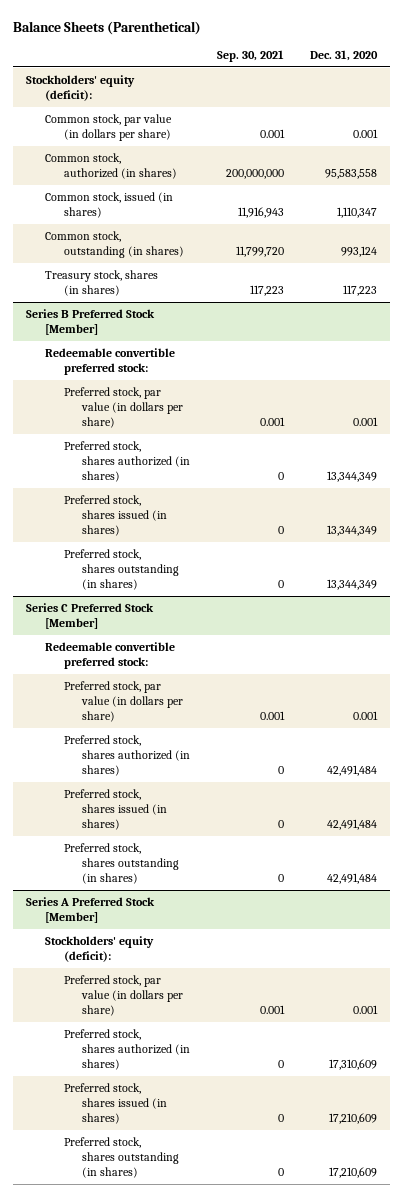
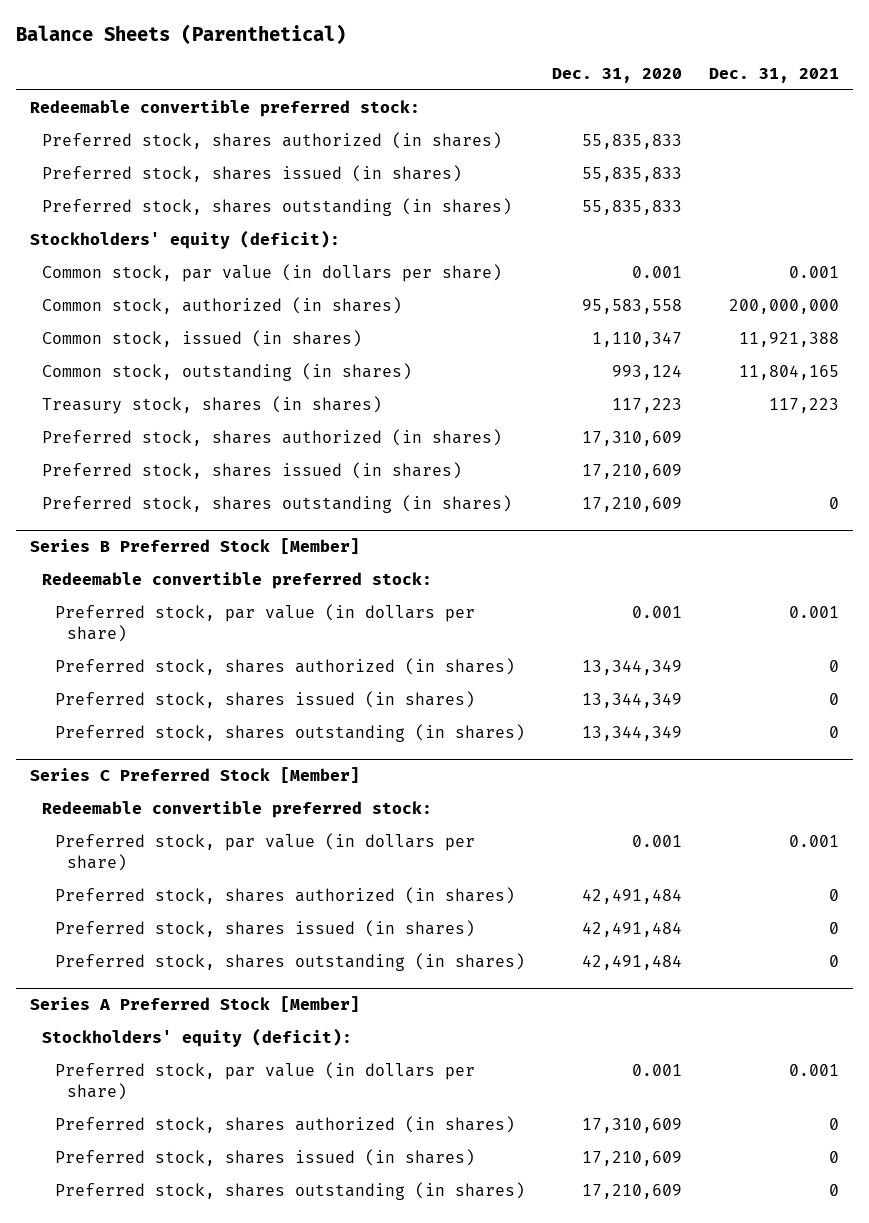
- | Sep. 30, 2021 | Dec. 31, 2020
+ | Dec. 31, 2020 | Dec. 31, 2021
+ Redeemable convertible preferred stock:
+ Preferred stock, shares authorized (in shares) | 55,835,833 |
+ Preferred stock, shares issued (in shares) | 55,835,833 |
+ Preferred stock, shares outstanding (in shares) | 55,835,833 |
+ Preferred stock, shares authorized (in shares) | 17,310,609 |
+ Preferred stock, shares issued (in shares) | 17,210,609 |
+ Preferred stock, shares outstanding (in shares) | 17,210,609 | 0

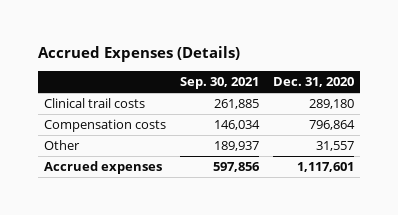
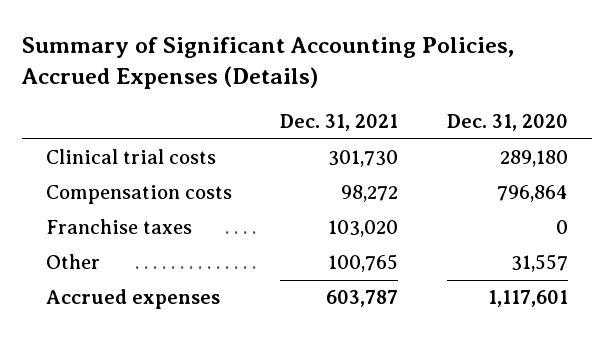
- Accrued Expenses (Details)
+ Summary of Significant Accounting Policies, Accrued Expenses (Details)
- | Sep. 30, 2021 | Dec. 31, 2020
+ | Dec. 31, 2021 | Dec. 31, 2020
- Clinical trail costs | 261,885 | 289,180
+ Clinical trial costs | 301,730 | 289,180
+ Franchise taxes | 103,020 | 0

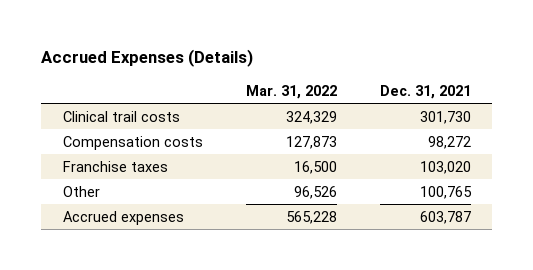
- Summary of Significant Accounting Policies, Accrued Expenses (Details)
+ Accrued Expenses (Details)
- | Dec. 31, 2021 | Dec. 31, 2020
+ | Mar. 31, 2022 | Dec. 31, 2021
- Clinical trial costs | 301,730 | 289,180
+ Clinical trail costs | 324,329 | 301,730

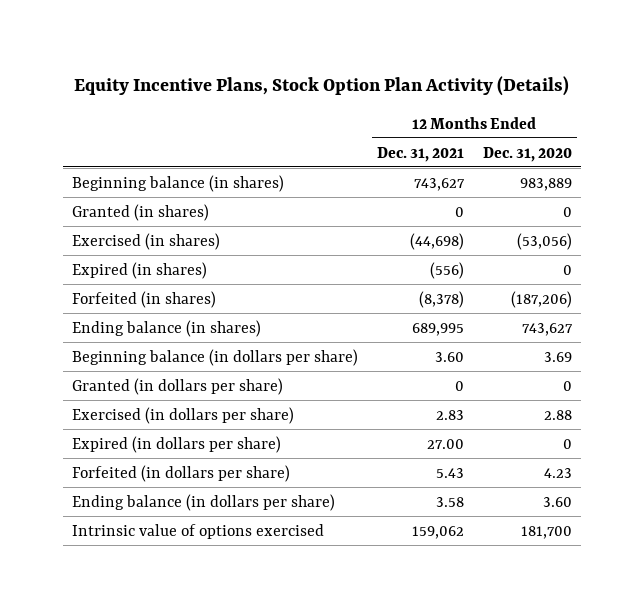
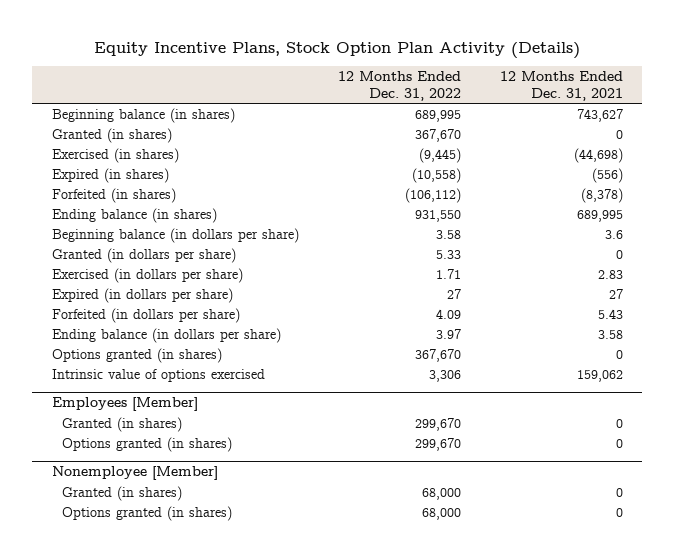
- | 12 Months Ended Dec. 31, 2021 | 12 Months Ended Dec. 31, 2020
+ | 12 Months Ended Dec. 31, 2022 | 12 Months Ended Dec. 31, 2021
- Beginning balance (in dollars per share) | 3.60 | 3.69
+ Beginning balance (in dollars per share) | 3.58 | 3.6
- Expired (in dollars per share) | 27.00 | 0
+ Expired (in dollars per share) | 27 | 27
+ Options granted (in shares) | 367,670 | 0
+ Employees [Member]
+ Granted (in shares) | 299,670 | 0
+ Options granted (in shares) | 299,670 | 0
+ Nonemployee [Member]
+ Granted (in shares) | 68,000 | 0
+ Options granted (in shares) | 68,000 | 0

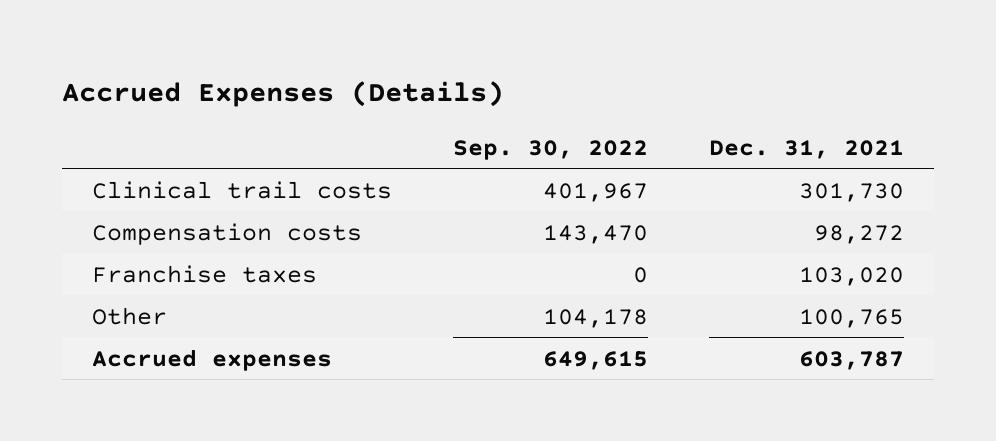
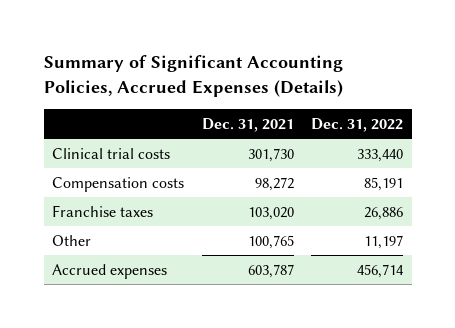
- Accrued Expenses (Details)
+ Summary of Significant Accounting Policies, Accrued Expenses (Details)
- | Sep. 30, 2022 | Dec. 31, 2021
+ | Dec. 31, 2021 | Dec. 31, 2022
- Clinical trail costs | 401,967 | 301,730
+ Clinical trial costs | 301,730 | 333,440

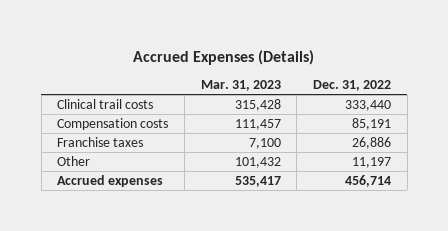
- Summary of Significant Accounting Policies, Accrued Expenses (Details)
+ Accrued Expenses (Details)
- | Dec. 31, 2021 | Dec. 31, 2022
+ | Mar. 31, 2023 | Dec. 31, 2022
- Clinical trial costs | 301,730 | 333,440
+ Clinical trail costs | 315,428 | 333,440

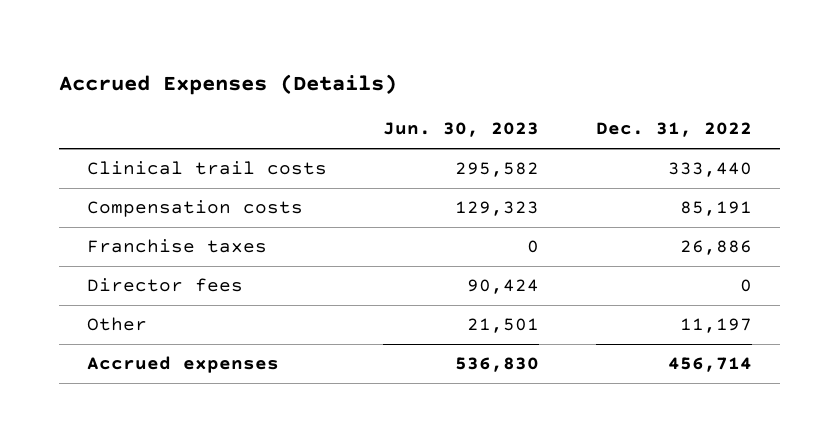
- | Mar. 31, 2023 | Dec. 31, 2022
+ | Jun. 30, 2023 | Dec. 31, 2022
+ Director fees | 90,424 | 0

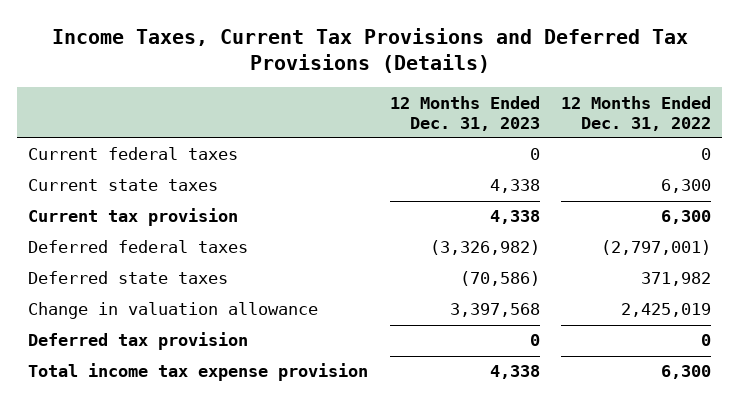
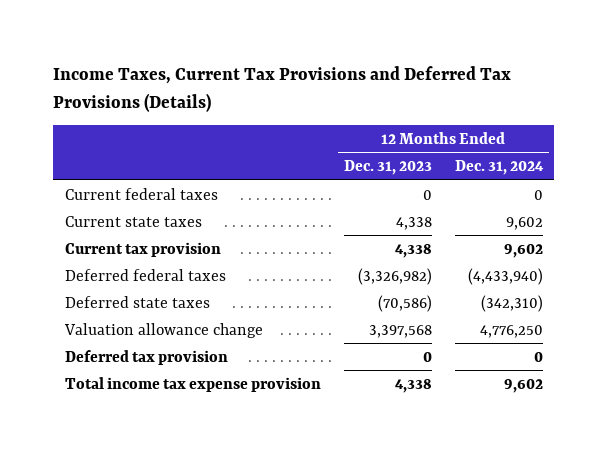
- | 12 Months Ended Dec. 31, 2023 | 12 Months Ended Dec. 31, 2022
+ | 12 Months Ended Dec. 31, 2023 | 12 Months Ended Dec. 31, 2024
- Change in valuation allowance | 3,397,568 | 2,425,019
+ Valuation allowance change | 3,397,568 | 4,776,250

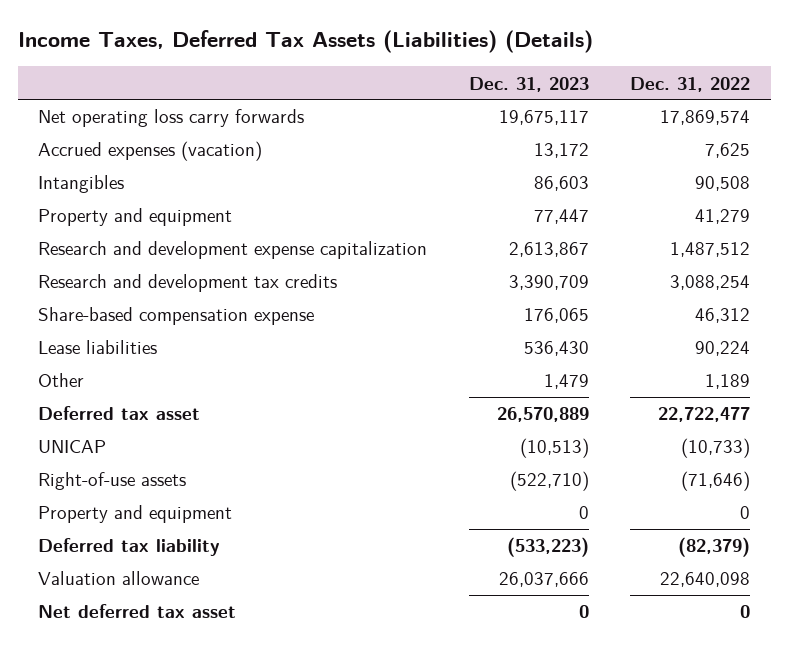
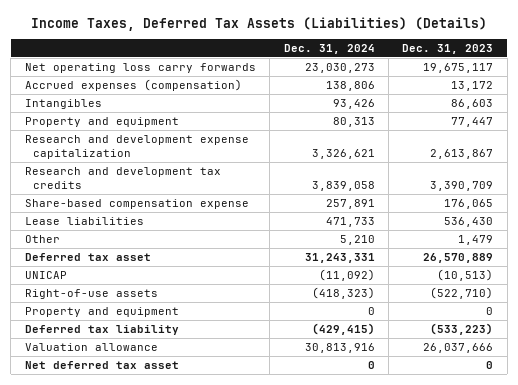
- | Dec. 31, 2023 | Dec. 31, 2022
+ | Dec. 31, 2024 | Dec. 31, 2023
- Accrued expenses (vacation) | 13,172 | 7,625
+ Accrued expenses (compensation) | 138,806 | 13,172

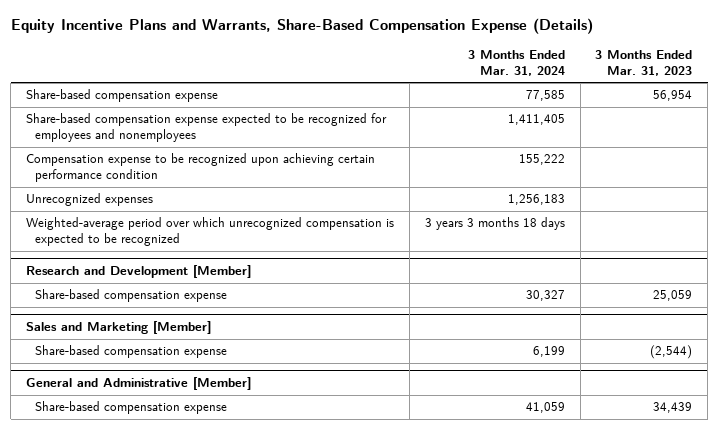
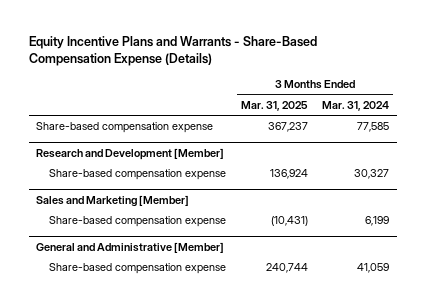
- Equity Incentive Plans and Warrants, Share-Based Compensation Expense (Details)
+ Equity Incentive Plans and Warrants - Share-Based Compensation Expense (Details)
- | 3 Months Ended Mar. 31, 2024 | 3 Months Ended Mar. 31, 2023
+ | 3 Months Ended Mar. 31, 2025 | 3 Months Ended Mar. 31, 2024
- Share-based compensation expense expected to be recognized for employees and nonemployees | 1,411,405 |
- Compensation expense to be recognized upon achieving certain performance condition | 155,222 |
- Unrecognized expenses | 1,256,183 |
- Weighted-average period over which unrecognized compensation is expected to be recognized | 3 years 3 months 18 days |

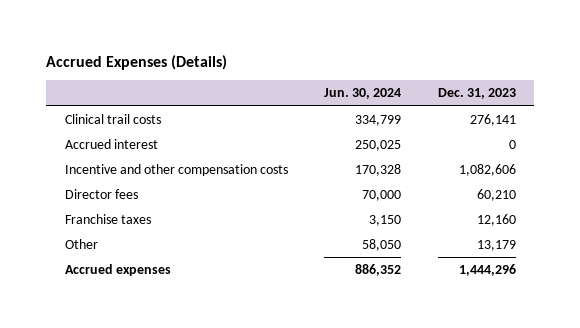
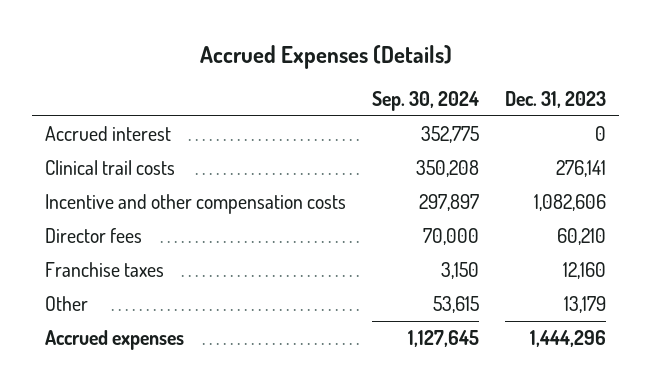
- | Jun. 30, 2024 | Dec. 31, 2023
+ | Sep. 30, 2024 | Dec. 31, 2023
moved down: Clinical trail costs | 350,208 | 276,141

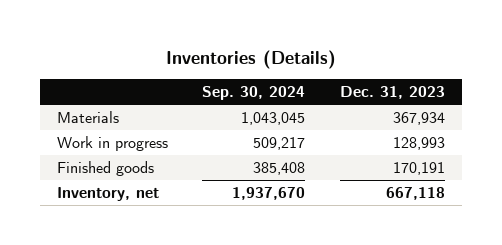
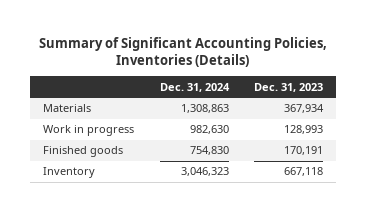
- Inventories (Details)
+ Summary of Significant Accounting Policies, Inventories (Details)
- | Sep. 30, 2024 | Dec. 31, 2023
+ | Dec. 31, 2024 | Dec. 31, 2023
- Inventory, net | 1,937,670 | 667,118
+ Inventory | 3,046,323 | 667,118

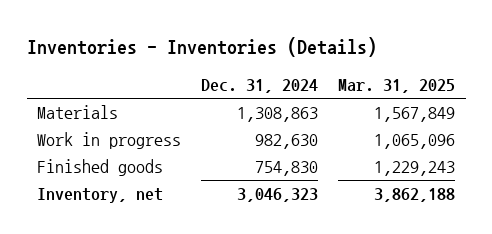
- Summary of Significant Accounting Policies, Inventories (Details)
+ Inventories - Inventories (Details)
- | Dec. 31, 2024 | Dec. 31, 2023
+ | Dec. 31, 2024 | Mar. 31, 2025
- Inventory | 3,046,323 | 667,118
+ Inventory, net | 3,046,323 | 3,862,188

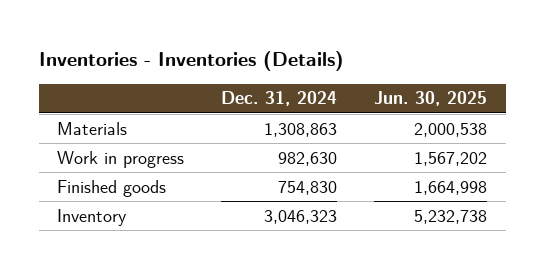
- | Dec. 31, 2024 | Mar. 31, 2025
+ | Dec. 31, 2024 | Jun. 30, 2025
- Inventory, net | 3,046,323 | 3,862,188
+ Inventory | 3,046,323 | 5,232,738

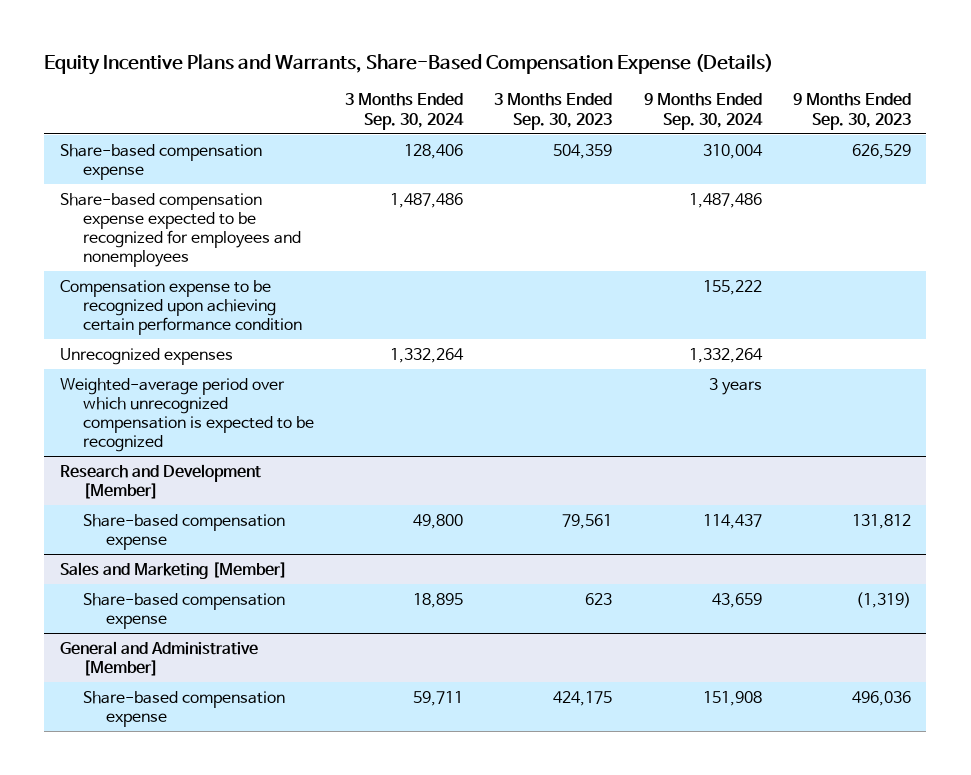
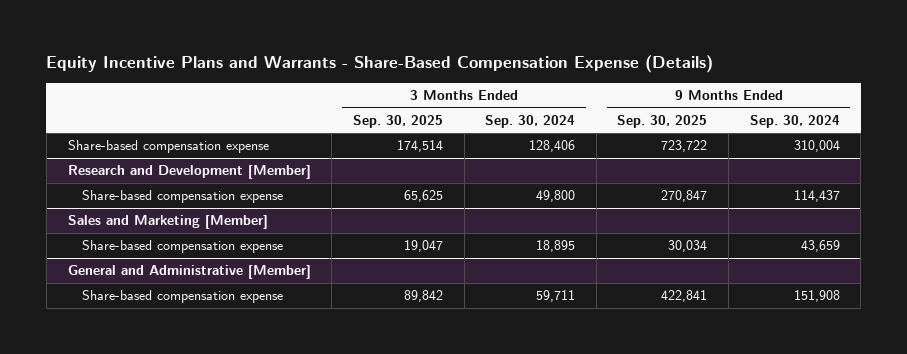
- Equity Incentive Plans and Warrants, Share-Based Compensation Expense (Details)
+ Equity Incentive Plans and Warrants - Share-Based Compensation Expense (Details)
- | 3 Months Ended Sep. 30, 2024 | 3 Months Ended Sep. 30, 2023 | 9 Months Ended Sep. 30, 2024 | 9 Months Ended Sep. 30, 2023
+ | 3 Months Ended Sep. 30, 2025 | 3 Months Ended Sep. 30, 2024 | 9 Months Ended Sep. 30, 2025 | 9 Months Ended Sep. 30, 2024
- Share-based compensation expense expected to be recognized for employees and nonemployees | 1,487,486 | | 1,487,486 |
- Compensation expense to be recognized upon achieving certain performance condition | | | 155,222 |
- Unrecognized expenses | 1,332,264 | | 1,332,264 |
- Weighted-average period over which unrecognized compensation is expected to be recognized | | | 3 years |

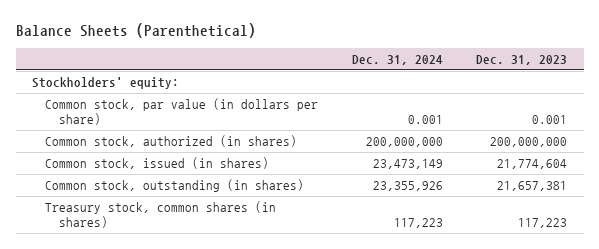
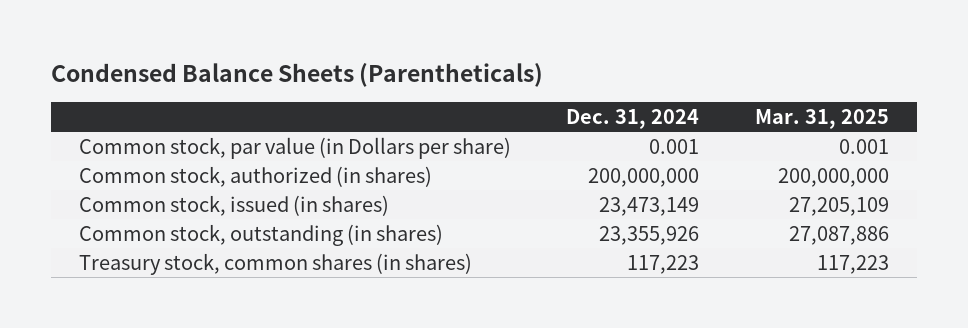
- Balance Sheets (Parenthetical)
+ Condensed Balance Sheets (Parentheticals)
- | Dec. 31, 2024 | Dec. 31, 2023
+ | Dec. 31, 2024 | Mar. 31, 2025
- Stockholders' equity:
- Common stock, par value (in dollars per share) | 0.001 | 0.001
+ Common stock, par value (in Dollars per share) | 0.001 | 0.001

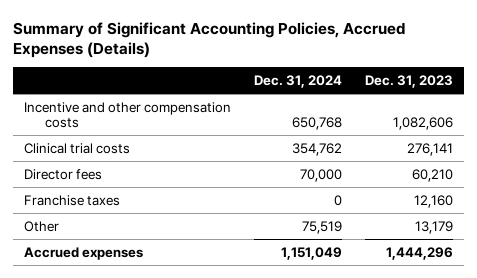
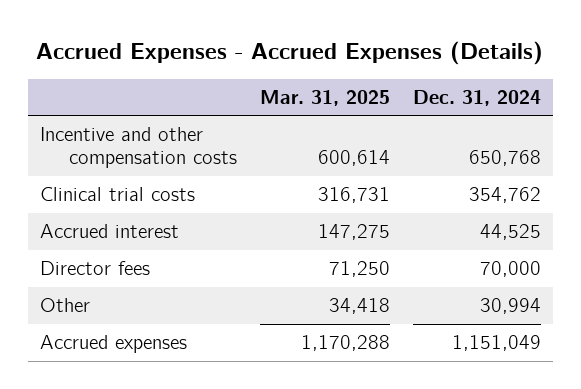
- Summary of Significant Accounting Policies, Accrued Expenses (Details)
+ Accrued Expenses - Accrued Expenses (Details)
- | Dec. 31, 2024 | Dec. 31, 2023
+ | Mar. 31, 2025 | Dec. 31, 2024
+ Accrued interest | 147,275 | 44,525
- Franchise taxes | 0 | 12,160
- Other | 75,519 | 13,179
+ Other | 34,418 | 30,994

